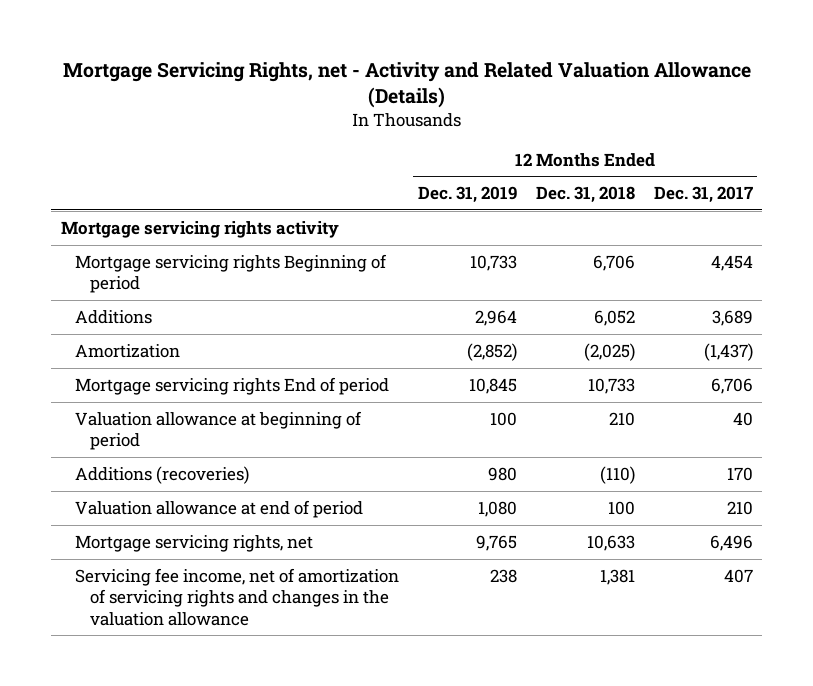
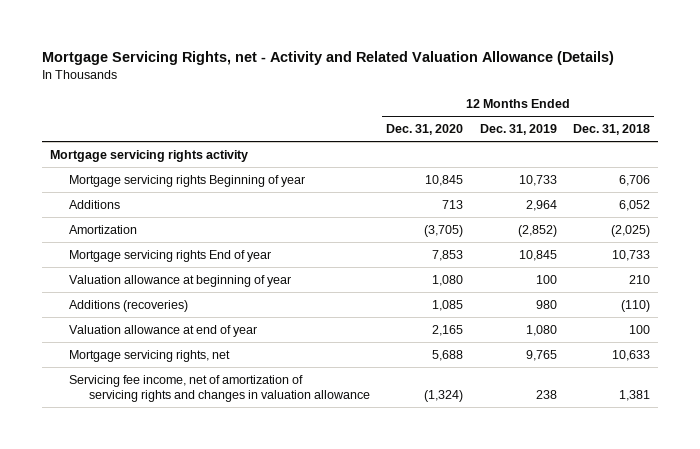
- | 12 Months Ended Dec. 31, 2019 | 12 Months Ended Dec. 31, 2018 | 12 Months Ended Dec. 31, 2017
+ | 12 Months Ended Dec. 31, 2020 | 12 Months Ended Dec. 31, 2019 | 12 Months Ended Dec. 31, 2018
- Mortgage servicing rights Beginning of period | 10,733 | 6,706 | 4,454
+ Mortgage servicing rights Beginning of year | 10,845 | 10,733 | 6,706
- Mortgage servicing rights End of period | 10,845 | 10,733 | 6,706
- Valuation allowance at beginning of period | 100 | 210 | 40
+ Mortgage servicing rights End of year | 7,853 | 10,845 | 10,733
+ Valuation allowance at beginning of year | 1,080 | 100 | 210
- Valuation allowance at end of period | 1,080 | 100 | 210
+ Valuation allowance at end of year | 2,165 | 1,080 | 100
- Servicing fee income, net of amortization of servicing rights and changes in the valuation allowance | 238 | 1,381 | 407
+ Servicing fee income, net of amortization of servicing rights and changes in valuation allowance | (1,324) | 238 | 1,381

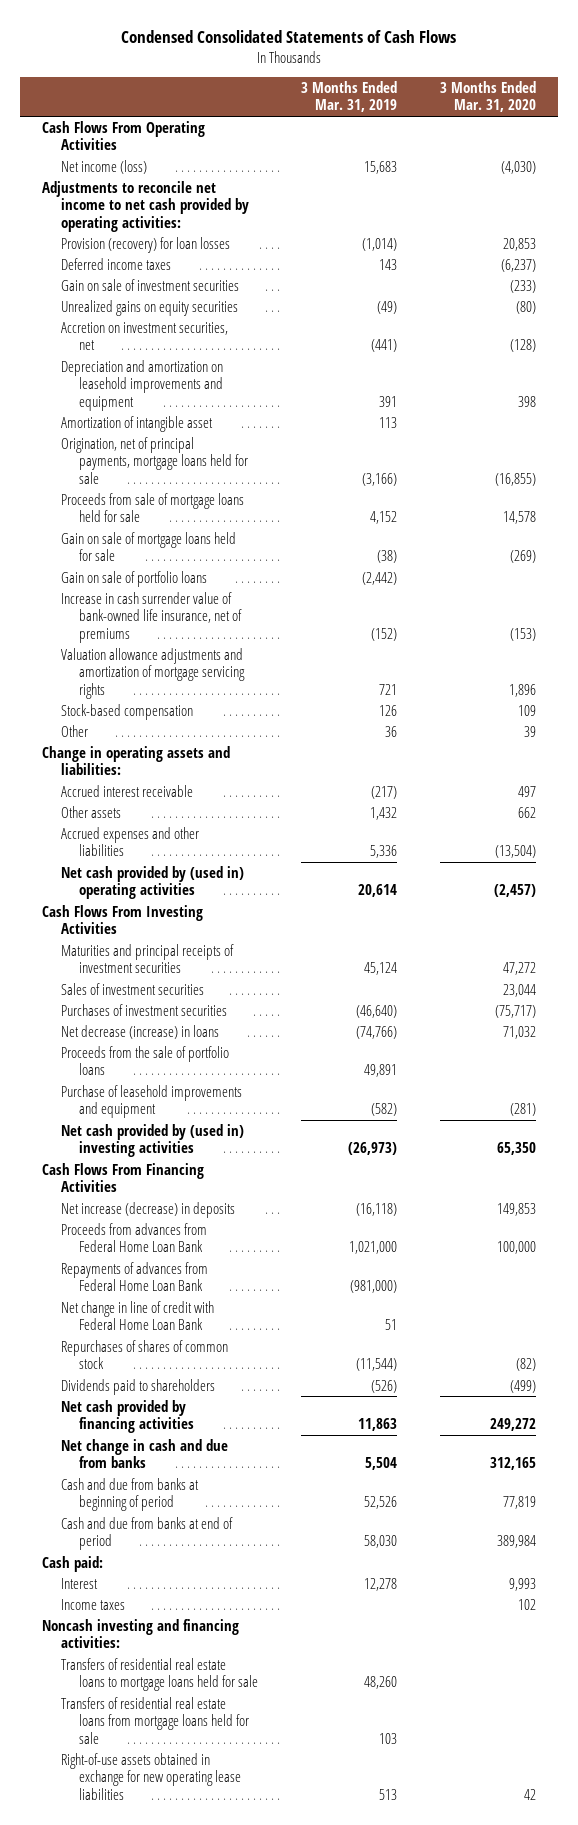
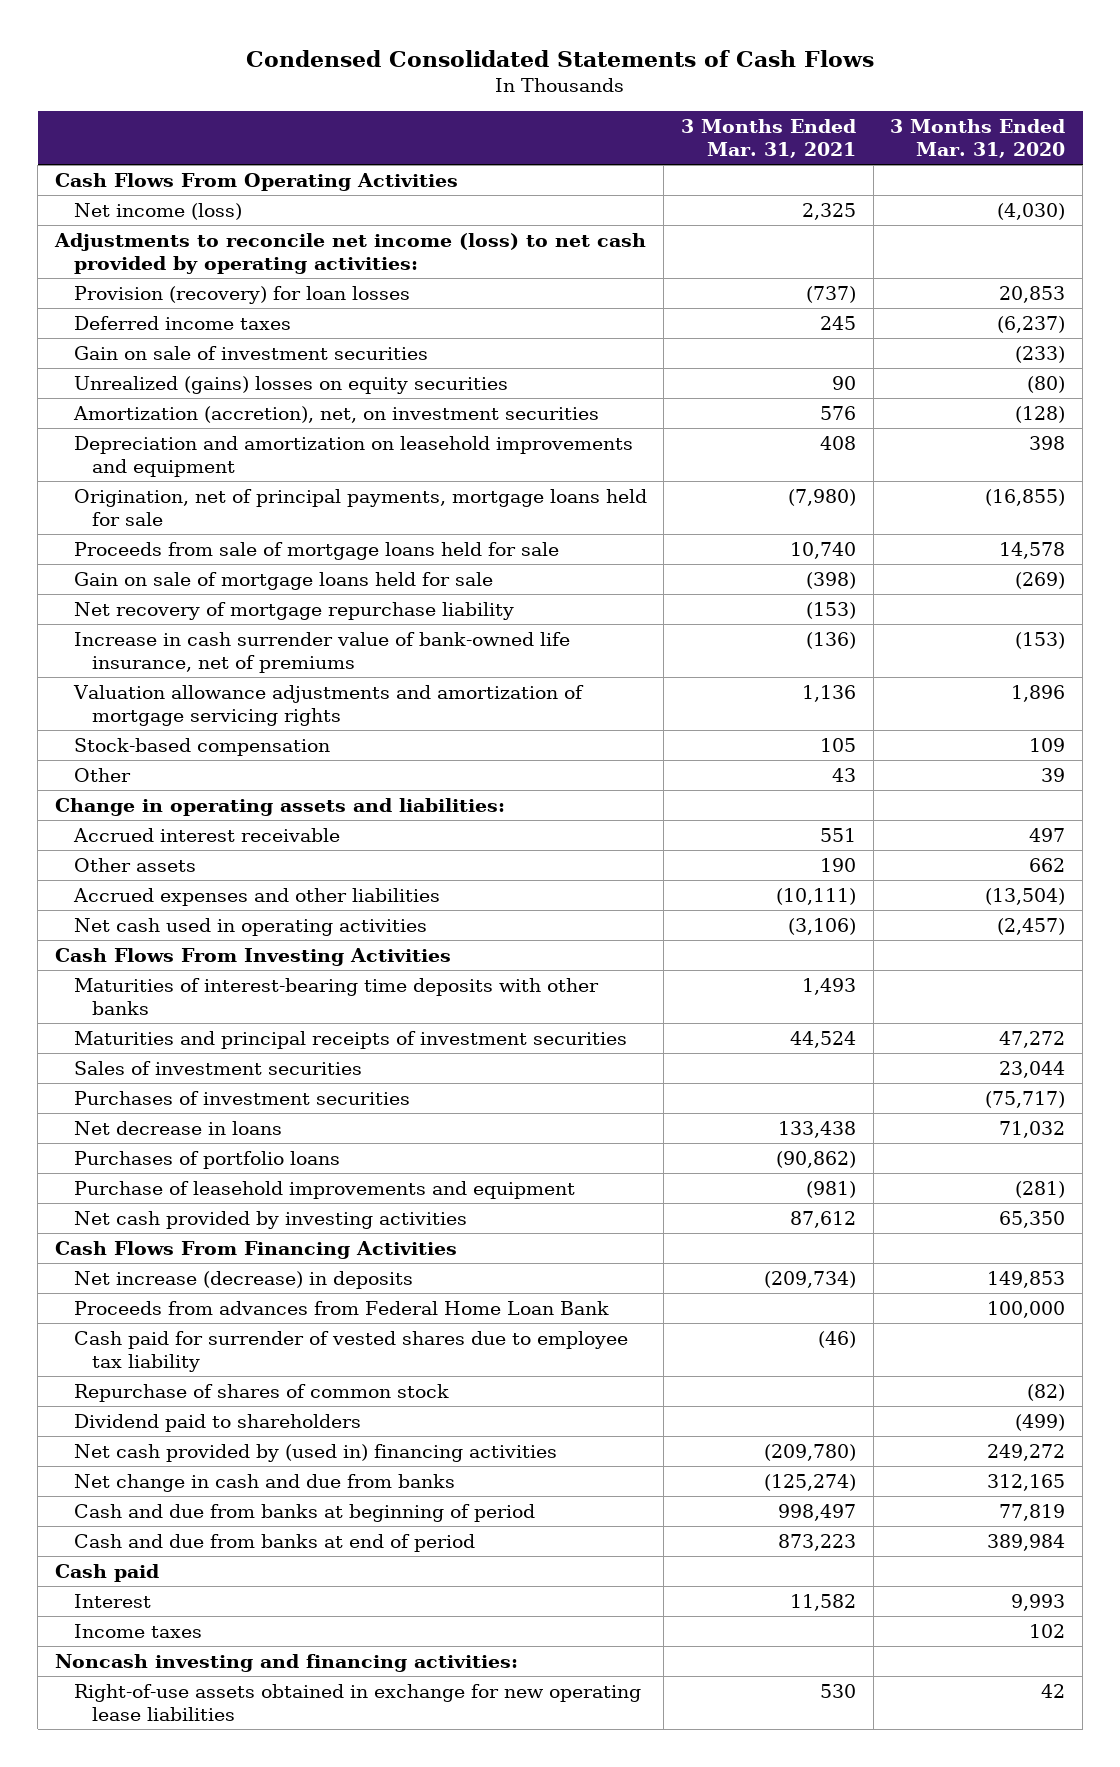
- | 3 Months Ended Mar. 31, 2019 | 3 Months Ended Mar. 31, 2020
+ | 3 Months Ended Mar. 31, 2021 | 3 Months Ended Mar. 31, 2020
- Adjustments to reconcile net income to net cash provided by operating activities:
+ Adjustments to reconcile net income (loss) to net cash provided by operating activities:
- Unrealized gains on equity securities | (49) | (80)
- Accretion on investment securities, net | (441) | (128)
+ Unrealized (gains) losses on equity securities | 90 | (80)
+ Amortization (accretion), net, on investment securities | 576 | (128)
- Amortization of intangible asset | 113 |
- Gain on sale of portfolio loans | (2,442) |
+ Net recovery of mortgage repurchase liability | (153) |
- Net cash provided by (used in) operating activities | 20,614 | (2,457)
+ Net cash used in operating activities | (3,106) | (2,457)
+ Maturities of interest-bearing time deposits with other banks | 1,493 |
- Net decrease (increase) in loans | (74,766) | 71,032
- Proceeds from the sale of portfolio loans | 49,891 |
+ Net decrease in loans | 133,438 | 71,032
+ Purchases of portfolio loans | (90,862) |
- Net cash provided by (used in) investing activities | (26,973) | 65,350
+ Net cash provided by investing activities | 87,612 | 65,350
- Repayments of advances from Federal Home Loan Bank | (981,000) |
- Net change in line of credit with Federal Home Loan Bank | 51 |
- Repurchases of shares of common stock | (11,544) | (82)
- Dividends paid to shareholders | (526) | (499)
- Net cash provided by financing activities | 11,863 | 249,272
+ Cash paid for surrender of vested shares due to employee tax liability | (46) |
+ Repurchase of shares of common stock | | (82)
+ Dividend paid to shareholders | | (499)
+ Net cash provided by (used in) financing activities | (209,780) | 249,272
- Cash paid:
+ Cash paid
- Transfers of residential real estate loans to mortgage loans held for sale | 48,260 |
- Transfers of residential real estate loans from mortgage loans held for sale | 103 |

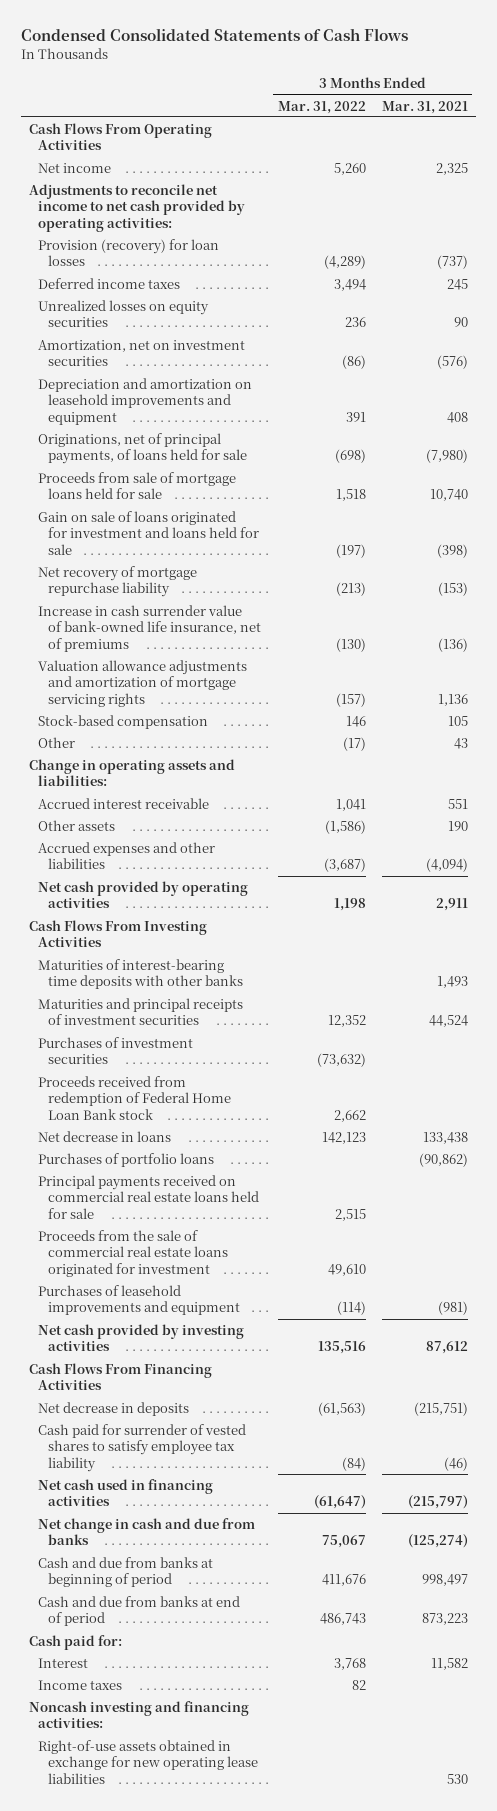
- | 3 Months Ended Mar. 31, 2021 | 3 Months Ended Mar. 31, 2020
+ | 3 Months Ended Mar. 31, 2022 | 3 Months Ended Mar. 31, 2021
- Net income (loss) | 2,325 | (4,030)
- Adjustments to reconcile net income (loss) to net cash provided by operating activities:
+ Net income | 5,260 | 2,325
+ Adjustments to reconcile net income to net cash provided by operating activities:
- Gain on sale of investment securities | | (233)
- Unrealized (gains) losses on equity securities | 90 | (80)
- Amortization (accretion), net, on investment securities | 576 | (128)
+ Unrealized losses on equity securities | 236 | 90
+ Amortization, net on investment securities | (86) | (576)
- Origination, net of principal payments, mortgage loans held for sale | (7,980) | (16,855)
+ Originations, net of principal payments, of loans held for sale | (698) | (7,980)
- Gain on sale of mortgage loans held for sale | (398) | (269)
+ Gain on sale of loans originated for investment and loans held for sale | (197) | (398)
- Accrued expenses and other liabilities | (10,111) | (13,504)
- Net cash used in operating activities | (3,106) | (2,457)
+ Accrued expenses and other liabilities | (3,687) | (4,094)
+ Net cash provided by operating activities | 1,198 | 2,911
- Sales of investment securities | | 23,044
+ Proceeds received from redemption of Federal Home Loan Bank stock | 2,662 |
- Purchase of leasehold improvements and equipment | (981) | (281)
+ Principal payments received on commercial real estate loans held for sale | 2,515 |
+ Proceeds from the sale of commercial real estate loans originated for investment | 49,610 |
+ Purchases of leasehold improvements and equipment | (114) | (981)
- Net increase (decrease) in deposits | (209,734) | 149,853
- Proceeds from advances from Federal Home Loan Bank | | 100,000
- Cash paid for surrender of vested shares due to employee tax liability | (46) |
- Repurchase of shares of common stock | | (82)
- Dividend paid to shareholders | | (499)
- Net cash provided by (used in) financing activities | (209,780) | 249,272
+ Net decrease in deposits | (61,563) | (215,751)
+ Cash paid for surrender of vested shares to satisfy employee tax liability | (84) | (46)
+ Net cash used in financing activities | (61,647) | (215,797)
- Cash paid
+ Cash paid for:

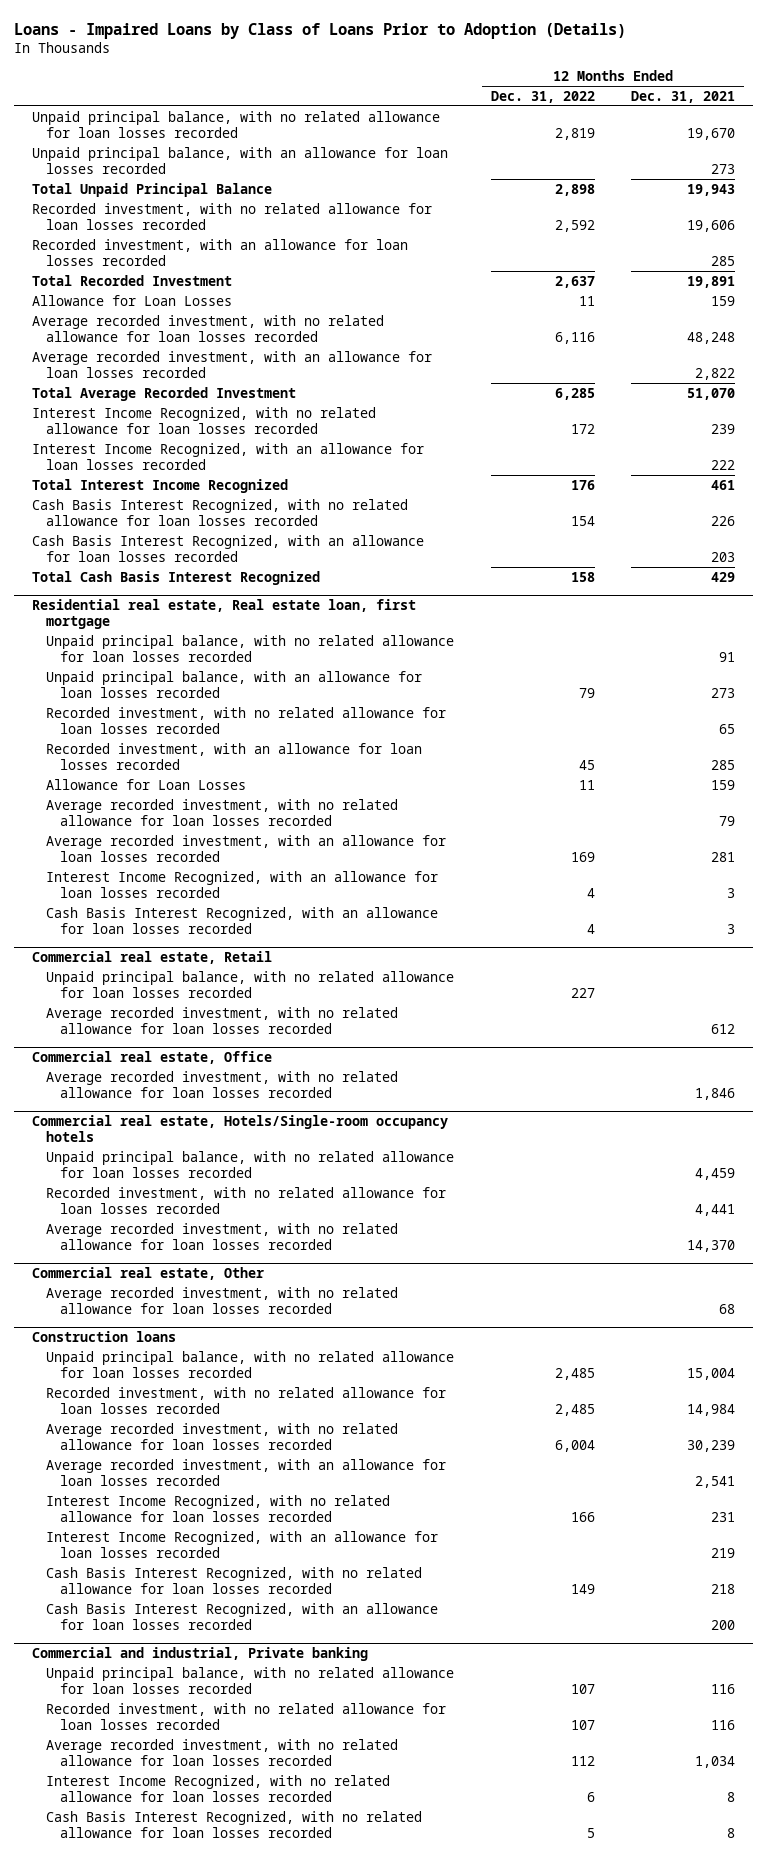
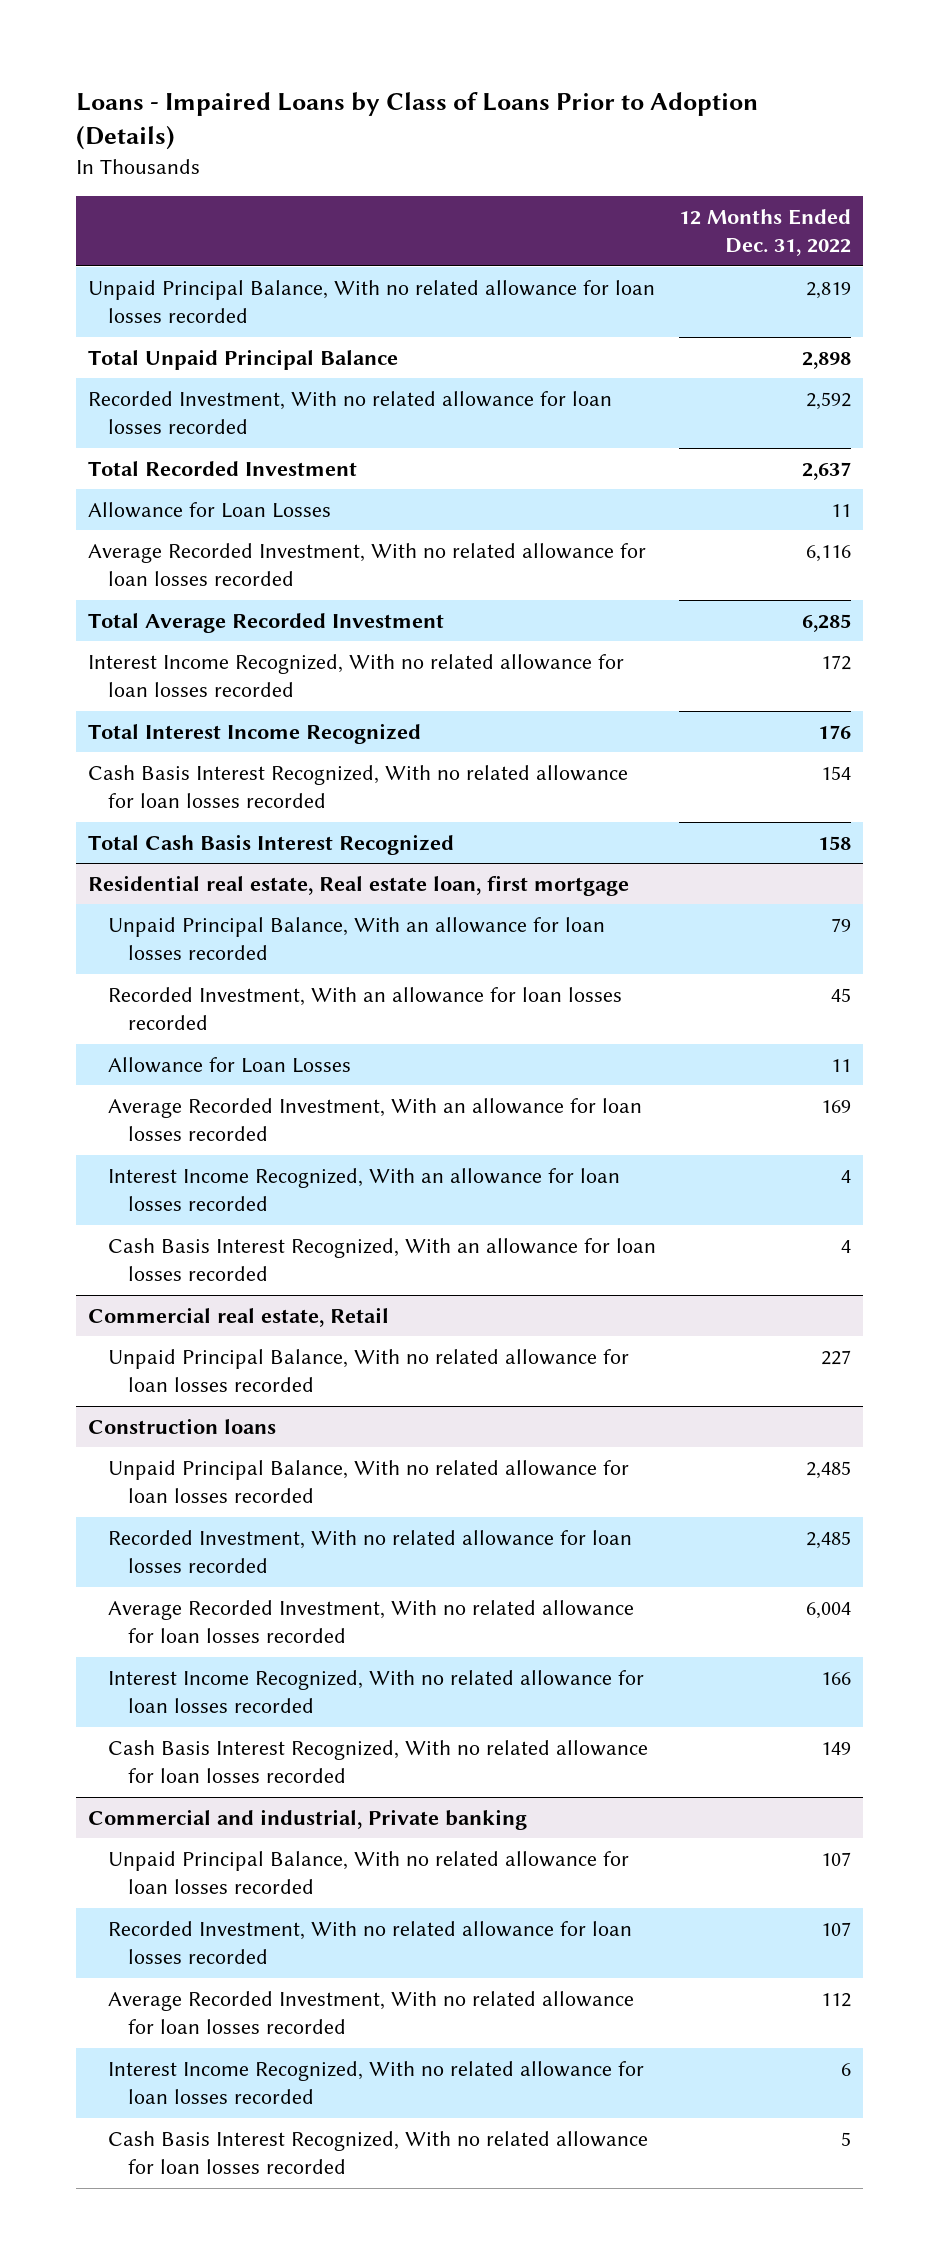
- | 12 Months Ended Dec. 31, 2022 | 12 Months Ended Dec. 31, 2021
+ | 12 Months Ended Dec. 31, 2022
- Unpaid principal balance, with no related allowance for loan losses recorded | 2,819 | 19,670
- Unpaid principal balance, with an allowance for loan losses recorded | | 273
+ Unpaid Principal Balance, With no related allowance for loan losses recorded | 2,819
- Recorded investment, with no related allowance for loan losses recorded | 2,592 | 19,606
- Recorded investment, with an allowance for loan losses recorded | | 285
+ Recorded Investment, With no related allowance for loan losses recorded | 2,592
- Average recorded investment, with no related allowance for loan losses recorded | 6,116 | 48,248
- Average recorded investment, with an allowance for loan losses recorded | | 2,822
+ Average Recorded Investment, With no related allowance for loan losses recorded | 6,116
- Interest Income Recognized, with no related allowance for loan losses recorded | 172 | 239
- Interest Income Recognized, with an allowance for loan losses recorded | | 222
+ Interest Income Recognized, With no related allowance for loan losses recorded | 172
- Cash Basis Interest Recognized, with no related allowance for loan losses recorded | 154 | 226
- Cash Basis Interest Recognized, with an allowance for loan losses recorded | | 203
+ Cash Basis Interest Recognized, With no related allowance for loan losses recorded | 154
@ Residential real estate, Real estate loan, first mortgage
- Unpaid principal balance, with no related allowance for loan losses recorded | | 91
- Unpaid principal balance, with an allowance for loan losses recorded | 79 | 273
- Recorded investment, with no related allowance for loan losses recorded | | 65
- Recorded investment, with an allowance for loan losses recorded | 45 | 285
+ Unpaid Principal Balance, With an allowance for loan losses recorded | 79
+ Recorded Investment, With an allowance for loan losses recorded | 45
- Average recorded investment, with no related allowance for loan losses recorded | | 79
- Average recorded investment, with an allowance for loan losses recorded | 169 | 281
- Interest Income Recognized, with an allowance for loan losses recorded | 4 | 3
- Cash Basis Interest Recognized, with an allowance for loan losses recorded | 4 | 3
+ Average Recorded Investment, With an allowance for loan losses recorded | 169
+ Interest Income Recognized, With an allowance for loan losses recorded | 4
+ Cash Basis Interest Recognized, With an allowance for loan losses recorded | 4
@ Commercial real estate, Retail
- Unpaid principal balance, with no related allowance for loan losses recorded | 227 |
- Average recorded investment, with no related allowance for loan losses recorded | | 612
- Commercial real estate, Office
- Average recorded investment, with no related allowance for loan losses recorded | | 1,846
- Commercial real estate, Hotels/Single-room occupancy hotels
- Unpaid principal balance, with no related allowance for loan losses recorded | | 4,459
- Recorded investment, with no related allowance for loan losses recorded | | 4,441
- Average recorded investment, with no related allowance for loan losses recorded | | 14,370
- Commercial real estate, Other
- Average recorded investment, with no related allowance for loan losses recorded | | 68
@ Commercial real estate, Retail
+ Unpaid Principal Balance, With no related allowance for loan losses recorded | 227
@ Construction loans
- Unpaid principal balance, with no related allowance for loan losses recorded | 2,485 | 15,004
- Recorded investment, with no related allowance for loan losses recorded | 2,485 | 14,984
- Average recorded investment, with no related allowance for loan losses recorded | 6,004 | 30,239
- Average recorded investment, with an allowance for loan losses recorded | | 2,541
- Interest Income Recognized, with no related allowance for loan losses recorded | 166 | 231
- Interest Income Recognized, with an allowance for loan losses recorded | | 219
- Cash Basis Interest Recognized, with no related allowance for loan losses recorded | 149 | 218
- Cash Basis Interest Recognized, with an allowance for loan losses recorded | | 200
+ Unpaid Principal Balance, With no related allowance for loan losses recorded | 2,485
+ Recorded Investment, With no related allowance for loan losses recorded | 2,485
+ Average Recorded Investment, With no related allowance for loan losses recorded | 6,004
+ Interest Income Recognized, With no related allowance for loan losses recorded | 166
+ Cash Basis Interest Recognized, With no related allowance for loan losses recorded | 149
@ Commercial and industrial, Private banking
- Unpaid principal balance, with no related allowance for loan losses recorded | 107 | 116
- Recorded investment, with no related allowance for loan losses recorded | 107 | 116
- Average recorded investment, with no related allowance for loan losses recorded | 112 | 1,034
- Interest Income Recognized, with no related allowance for loan losses recorded | 6 | 8
- Cash Basis Interest Recognized, with no related allowance for loan losses recorded | 5 | 8
+ Unpaid Principal Balance, With no related allowance for loan losses recorded | 107
+ Recorded Investment, With no related allowance for loan losses recorded | 107
+ Average Recorded Investment, With no related allowance for loan losses recorded | 112
+ Interest Income Recognized, With no related allowance for loan losses recorded | 6
+ Cash Basis Interest Recognized, With no related allowance for loan losses recorded | 5

